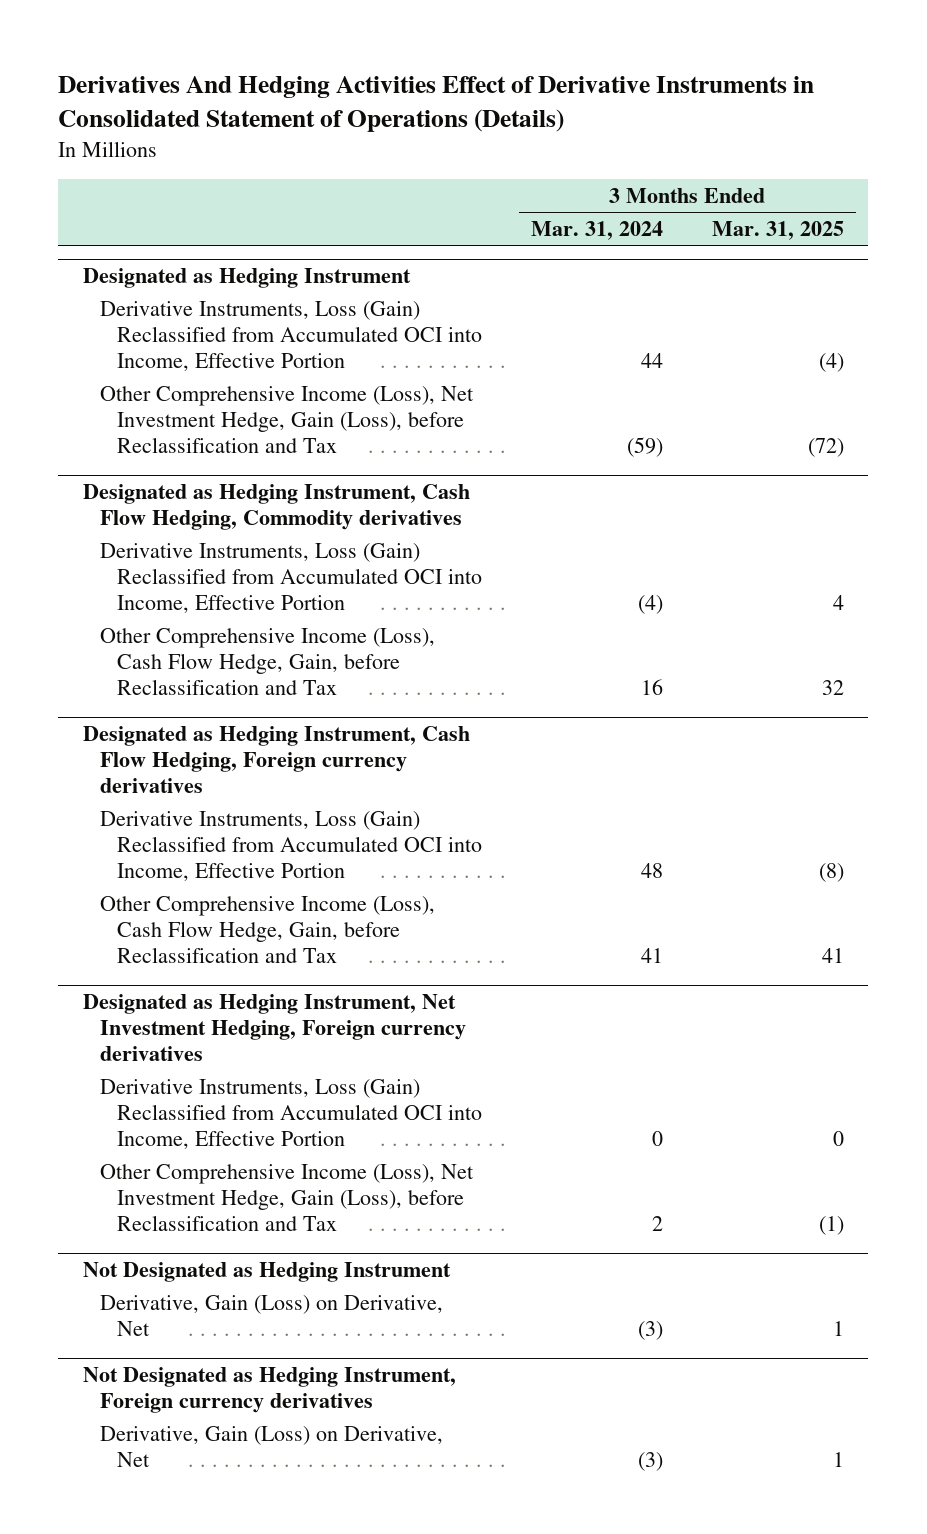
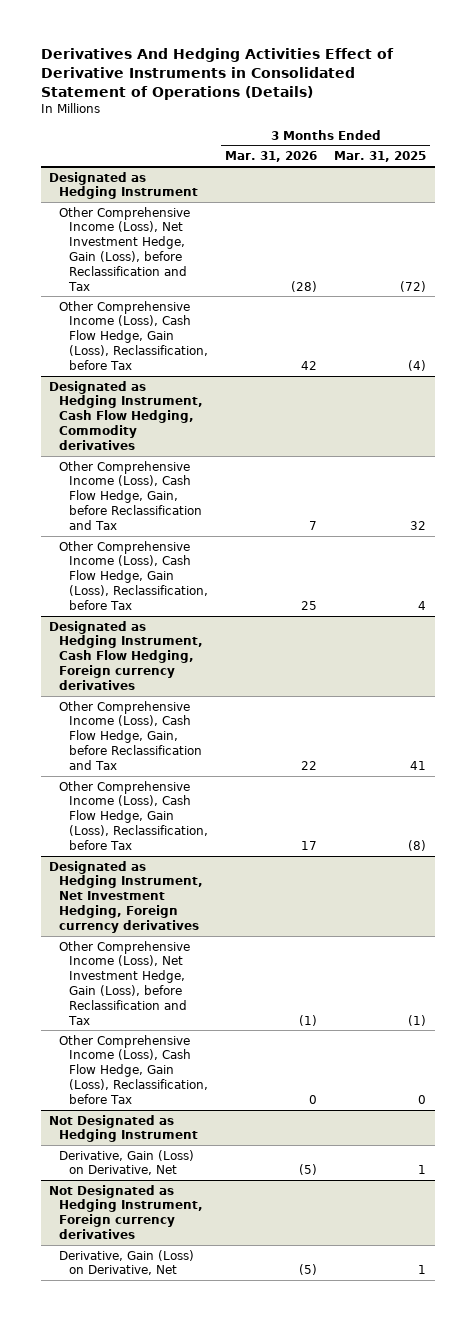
- | 3 Months Ended Mar. 31, 2024 | 3 Months Ended Mar. 31, 2025
+ | 3 Months Ended Mar. 31, 2026 | 3 Months Ended Mar. 31, 2025
@ Designated as Hedging Instrument
- Derivative Instruments, Loss (Gain) Reclassified from Accumulated OCI into Income, Effective Portion | 44 | (4)
+ Other Comprehensive Income (Loss), Cash Flow Hedge, Gain (Loss), Reclassification, before Tax | 42 | (4)
@ Designated as Hedging Instrument, Cash Flow Hedging, Commodity derivatives
- Derivative Instruments, Loss (Gain) Reclassified from Accumulated OCI into Income, Effective Portion | (4) | 4
+ Other Comprehensive Income (Loss), Cash Flow Hedge, Gain (Loss), Reclassification, before Tax | 25 | 4
@ Designated as Hedging Instrument, Cash Flow Hedging, Foreign currency derivatives
- Derivative Instruments, Loss (Gain) Reclassified from Accumulated OCI into Income, Effective Portion | 48 | (8)
+ Other Comprehensive Income (Loss), Cash Flow Hedge, Gain (Loss), Reclassification, before Tax | 17 | (8)
@ Designated as Hedging Instrument, Net Investment Hedging, Foreign currency derivatives
- Derivative Instruments, Loss (Gain) Reclassified from Accumulated OCI into Income, Effective Portion | 0 | 0
+ Other Comprehensive Income (Loss), Cash Flow Hedge, Gain (Loss), Reclassification, before Tax | 0 | 0

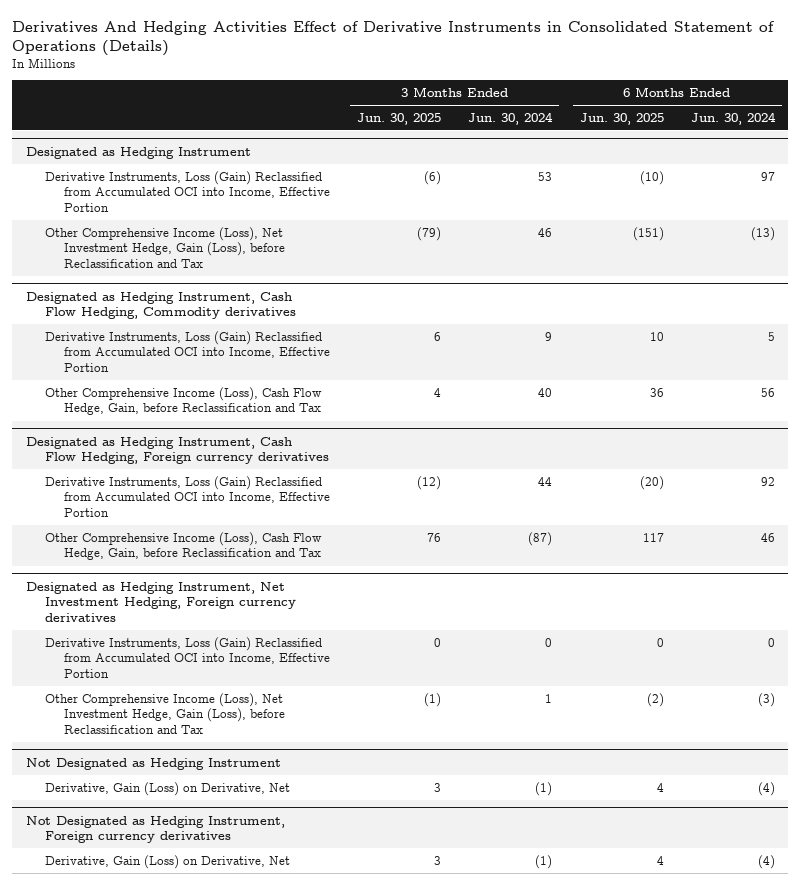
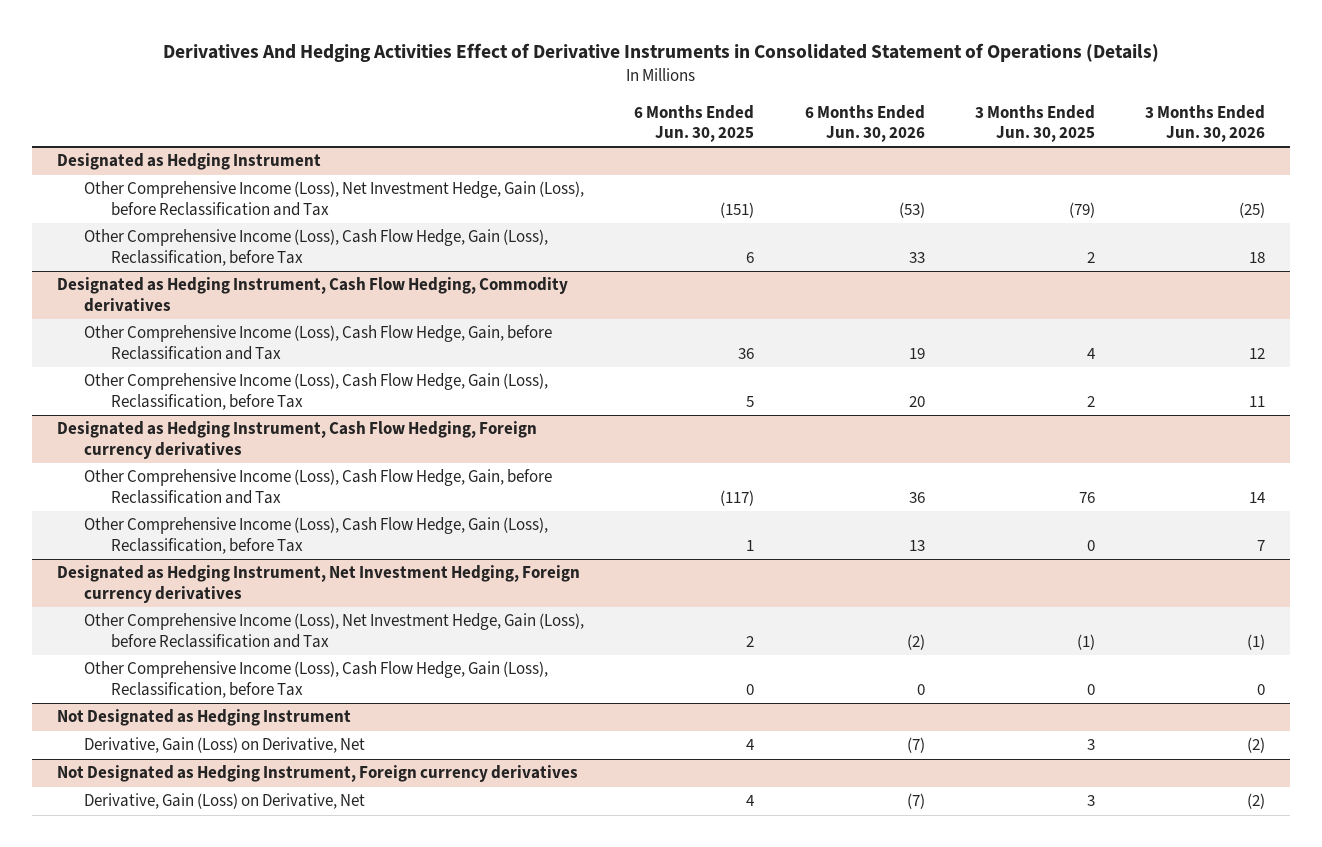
- | 3 Months Ended Jun. 30, 2025 | 3 Months Ended Jun. 30, 2024 | 6 Months Ended Jun. 30, 2025 | 6 Months Ended Jun. 30, 2024
+ | 6 Months Ended Jun. 30, 2025 | 6 Months Ended Jun. 30, 2026 | 3 Months Ended Jun. 30, 2025 | 3 Months Ended Jun. 30, 2026
@ Designated as Hedging Instrument
- Derivative Instruments, Loss (Gain) Reclassified from Accumulated OCI into Income, Effective Portion | (6) | 53 | (10) | 97
+ Other Comprehensive Income (Loss), Cash Flow Hedge, Gain (Loss), Reclassification, before Tax | 6 | 33 | 2 | 18
@ Designated as Hedging Instrument, Cash Flow Hedging, Commodity derivatives
- Derivative Instruments, Loss (Gain) Reclassified from Accumulated OCI into Income, Effective Portion | 6 | 9 | 10 | 5
+ Other Comprehensive Income (Loss), Cash Flow Hedge, Gain (Loss), Reclassification, before Tax | 5 | 20 | 2 | 11
@ Designated as Hedging Instrument, Cash Flow Hedging, Foreign currency derivatives
- Derivative Instruments, Loss (Gain) Reclassified from Accumulated OCI into Income, Effective Portion | (12) | 44 | (20) | 92
- Other Comprehensive Income (Loss), Cash Flow Hedge, Gain, before Reclassification and Tax | 76 | (87) | 117 | 46
+ Other Comprehensive Income (Loss), Cash Flow Hedge, Gain, before Reclassification and Tax | (117) | 36 | 76 | 14
+ Other Comprehensive Income (Loss), Cash Flow Hedge, Gain (Loss), Reclassification, before Tax | 1 | 13 | 0 | 7
@ Designated as Hedging Instrument, Net Investment Hedging, Foreign currency derivatives
- Derivative Instruments, Loss (Gain) Reclassified from Accumulated OCI into Income, Effective Portion | 0 | 0 | 0 | 0
- Other Comprehensive Income (Loss), Net Investment Hedge, Gain (Loss), before Reclassification and Tax | (1) | 1 | (2) | (3)
+ Other Comprehensive Income (Loss), Net Investment Hedge, Gain (Loss), before Reclassification and Tax | 2 | (2) | (1) | (1)
+ Other Comprehensive Income (Loss), Cash Flow Hedge, Gain (Loss), Reclassification, before Tax | 0 | 0 | 0 | 0

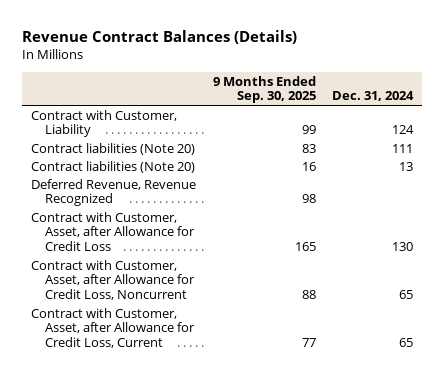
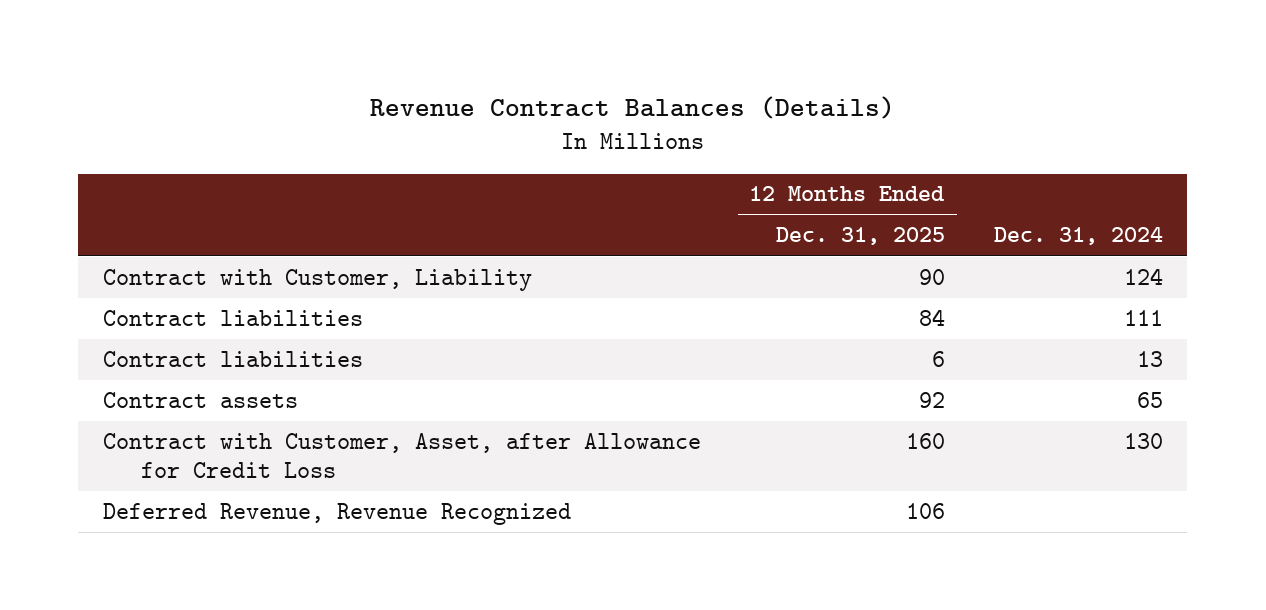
- | 9 Months Ended Sep. 30, 2025 | Dec. 31, 2024
+ | 12 Months Ended Dec. 31, 2025 | Dec. 31, 2024
- Contract liabilities (Note 20) | 83 | 111
- Contract liabilities (Note 20) | 16 | 13
+ Contract liabilities | 84 | 111
+ Contract liabilities | 6 | 13
+ Contract assets | 92 | 65
- Contract with Customer, Asset, after Allowance for Credit Loss, Noncurrent | 88 | 65
- Contract with Customer, Asset, after Allowance for Credit Loss, Current | 77 | 65
moved down: Deferred Revenue, Revenue Recognized | 106 |

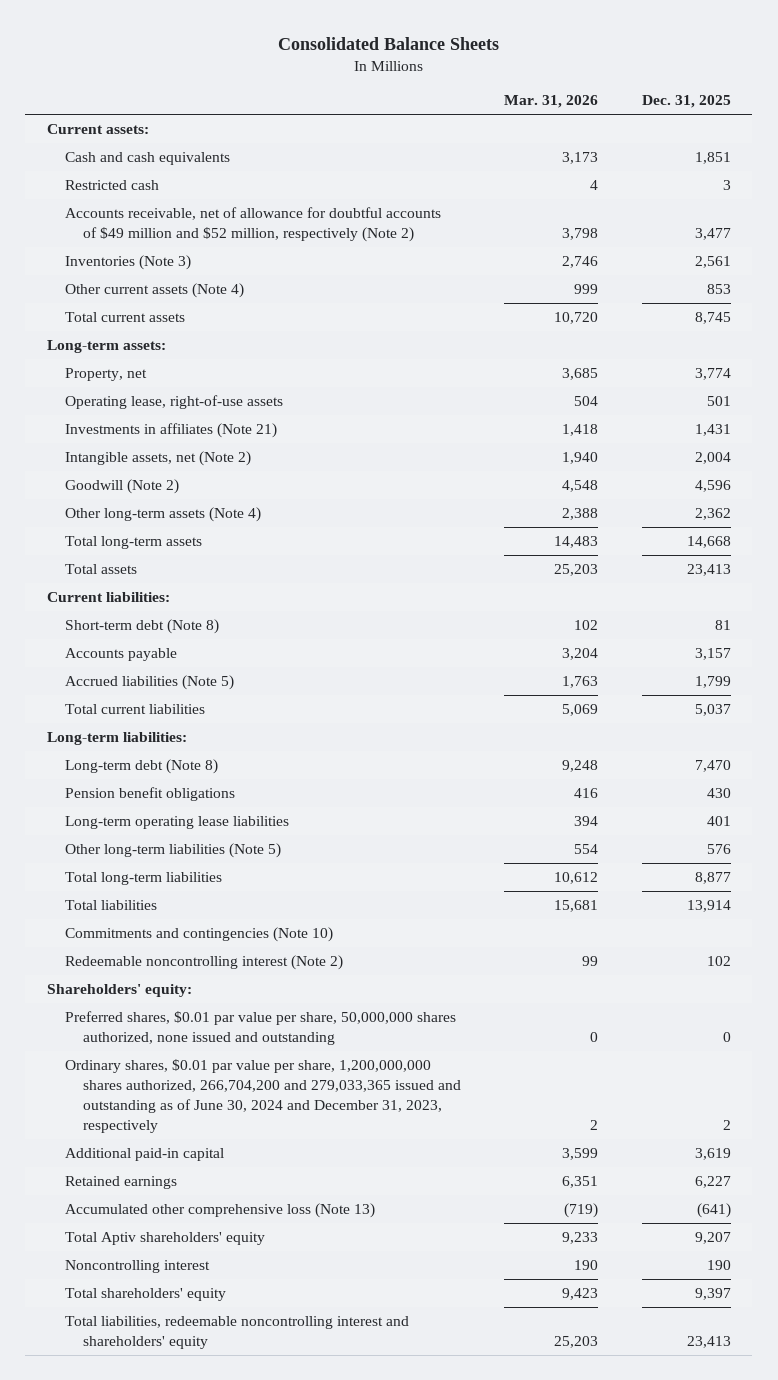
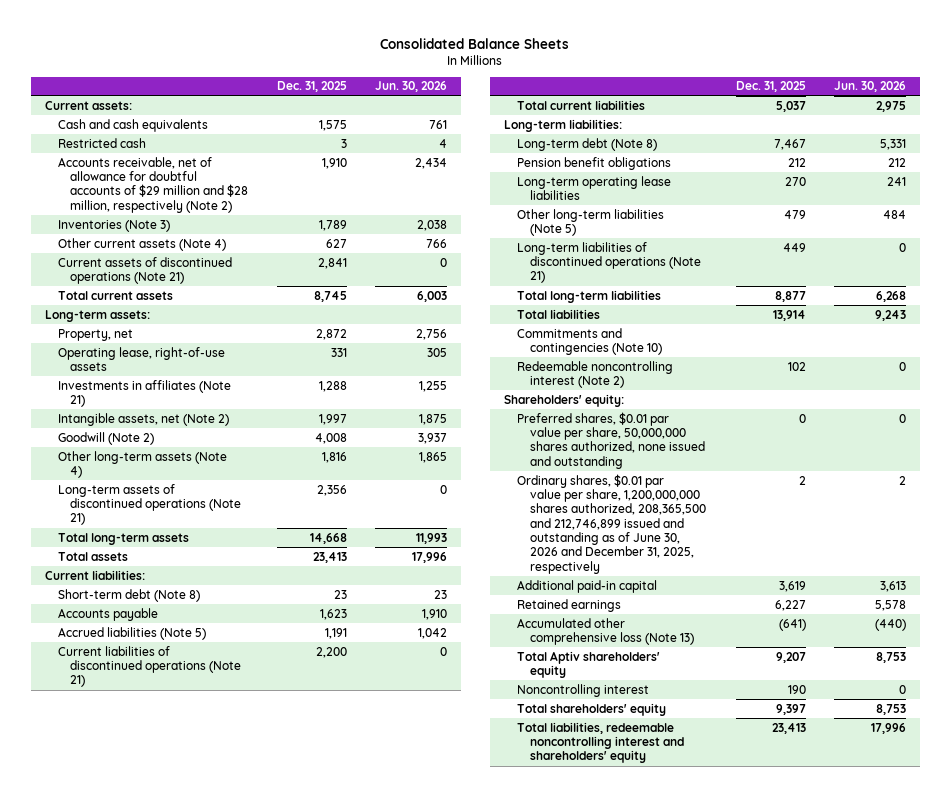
- | Mar. 31, 2026 | Dec. 31, 2025
+ | Dec. 31, 2025 | Jun. 30, 2026
- Cash and cash equivalents | 3,173 | 1,851
+ Cash and cash equivalents | 1,575 | 761
- Accounts receivable, net of allowance for doubtful accounts of $49 million and $52 million, respectively (Note 2) | 3,798 | 3,477
- Inventories (Note 3) | 2,746 | 2,561
- Other current assets (Note 4) | 999 | 853
+ Accounts receivable, net of allowance for doubtful accounts of $29 million and $28 million, respectively (Note 2) | 1,910 | 2,434
+ Inventories (Note 3) | 1,789 | 2,038
+ Other current assets (Note 4) | 627 | 766
+ Current assets of discontinued operations (Note 21) | 2,841 | 0
- Property, net | 3,685 | 3,774
- Operating lease, right-of-use assets | 504 | 501
- Investments in affiliates (Note 21) | 1,418 | 1,431
- Intangible assets, net (Note 2) | 1,940 | 2,004
- Goodwill (Note 2) | 4,548 | 4,596
- Other long-term assets (Note 4) | 2,388 | 2,362
+ Property, net | 2,872 | 2,756
+ Operating lease, right-of-use assets | 331 | 305
+ Investments in affiliates (Note 21) | 1,288 | 1,255
+ Intangible assets, net (Note 2) | 1,997 | 1,875
+ Goodwill (Note 2) | 4,008 | 3,937
+ Other long-term assets (Note 4) | 1,816 | 1,865
+ Long-term assets of discontinued operations (Note 21) | 2,356 | 0
- Short-term debt (Note 8) | 102 | 81
- Accounts payable | 3,204 | 3,157
- Accrued liabilities (Note 5) | 1,763 | 1,799
+ Short-term debt (Note 8) | 23 | 23
+ Accounts payable | 1,623 | 1,910
+ Accrued liabilities (Note 5) | 1,191 | 1,042
+ Current liabilities of discontinued operations (Note 21) | 2,200 | 0
- Long-term debt (Note 8) | 9,248 | 7,470
- Pension benefit obligations | 416 | 430
- Long-term operating lease liabilities | 394 | 401
- Other long-term liabilities (Note 5) | 554 | 576
+ Long-term debt (Note 8) | 7,467 | 5,331
+ Pension benefit obligations | 212 | 212
+ Long-term operating lease liabilities | 270 | 241
+ Other long-term liabilities (Note 5) | 479 | 484
+ Long-term liabilities of discontinued operations (Note 21) | 449 | 0
- Ordinary shares, $0.01 par value per share, 1,200,000,000 shares authorized, 266,704,200 and 279,033,365 issued and outstanding as of June 30, 2024 and December 31, 2023, respectively | 2 | 2
+ Ordinary shares, $0.01 par value per share, 1,200,000,000 shares authorized, 208,365,500 and 212,746,899 issued and outstanding as of June 30, 2026 and December 31, 2025, respectively | 2 | 2

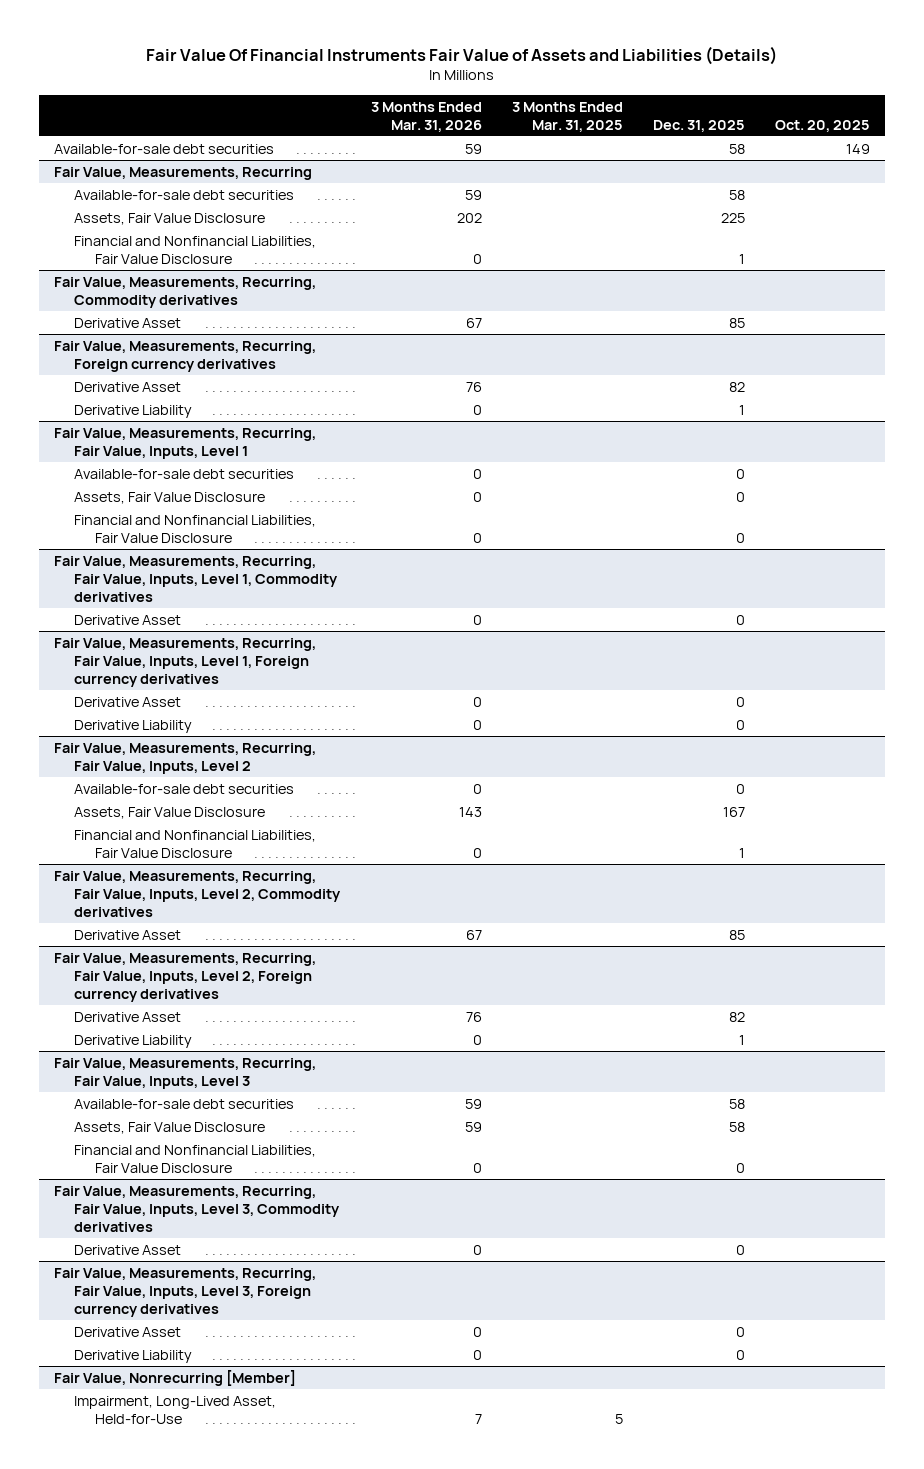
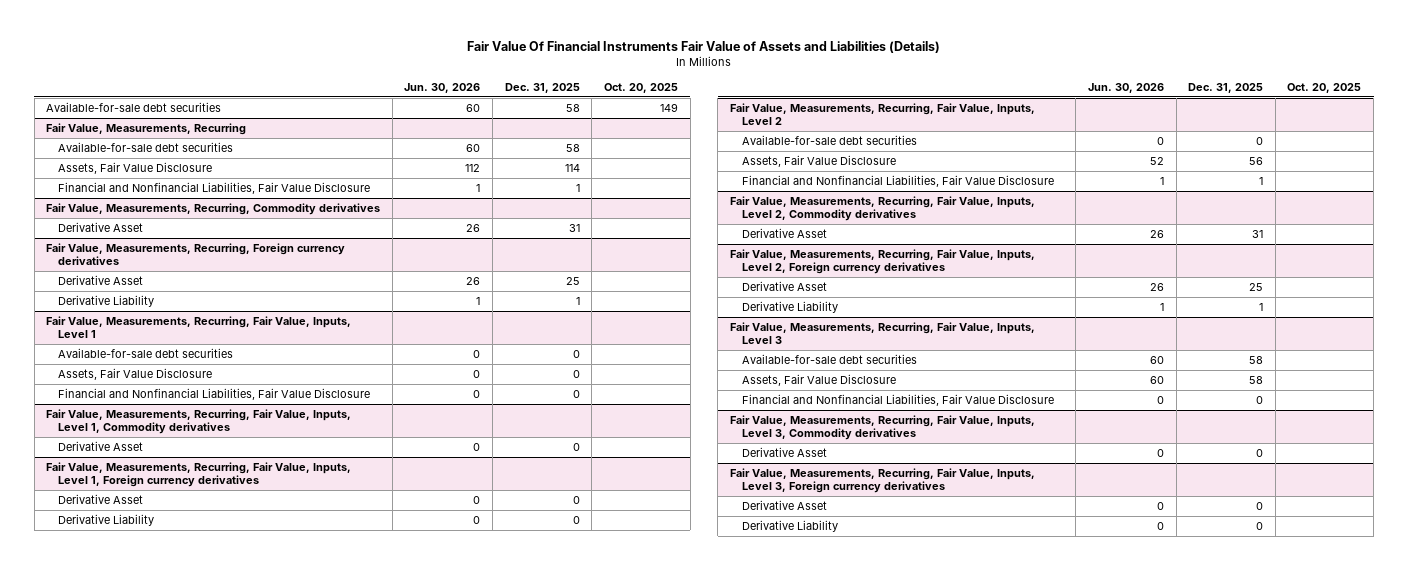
- | 3 Months Ended Mar. 31, 2026 | 3 Months Ended Mar. 31, 2025 | Dec. 31, 2025 | Oct. 20, 2025
+ | Jun. 30, 2026 | Dec. 31, 2025 | Oct. 20, 2025
@ Fair Value, Measurements, Recurring
- Assets, Fair Value Disclosure | 202 | | 225 |
+ Assets, Fair Value Disclosure | 112 | 114 |
@ Fair Value, Measurements, Recurring, Commodity derivatives
- Derivative Asset | 67 | | 85 |
+ Derivative Asset | 26 | 31 |
@ Fair Value, Measurements, Recurring, Foreign currency derivatives
- Derivative Asset | 76 | | 82 |
+ Derivative Asset | 26 | 25 |
@ Fair Value, Measurements, Recurring, Fair Value, Inputs, Level 2
- Assets, Fair Value Disclosure | 143 | | 167 |
+ Assets, Fair Value Disclosure | 52 | 56 |
@ Fair Value, Measurements, Recurring, Fair Value, Inputs, Level 2, Commodity derivatives
- Derivative Asset | 67 | | 85 |
+ Derivative Asset | 26 | 31 |
@ Fair Value, Measurements, Recurring, Fair Value, Inputs, Level 2, Foreign currency derivatives
- Derivative Asset | 76 | | 82 |
+ Derivative Asset | 26 | 25 |
- Fair Value, Nonrecurring [Member]
- Impairment, Long-Lived Asset, Held-for-Use | 7 | 5 | |

